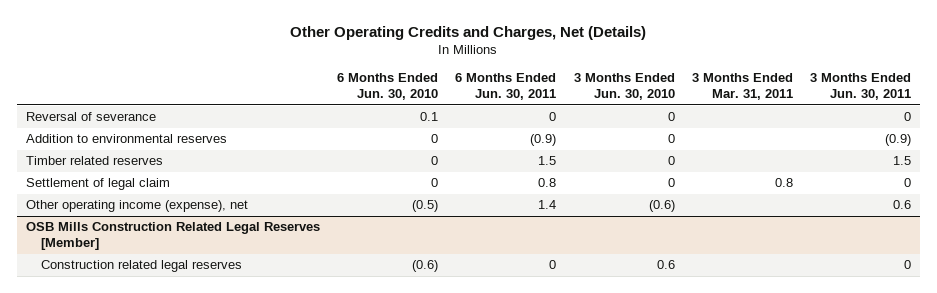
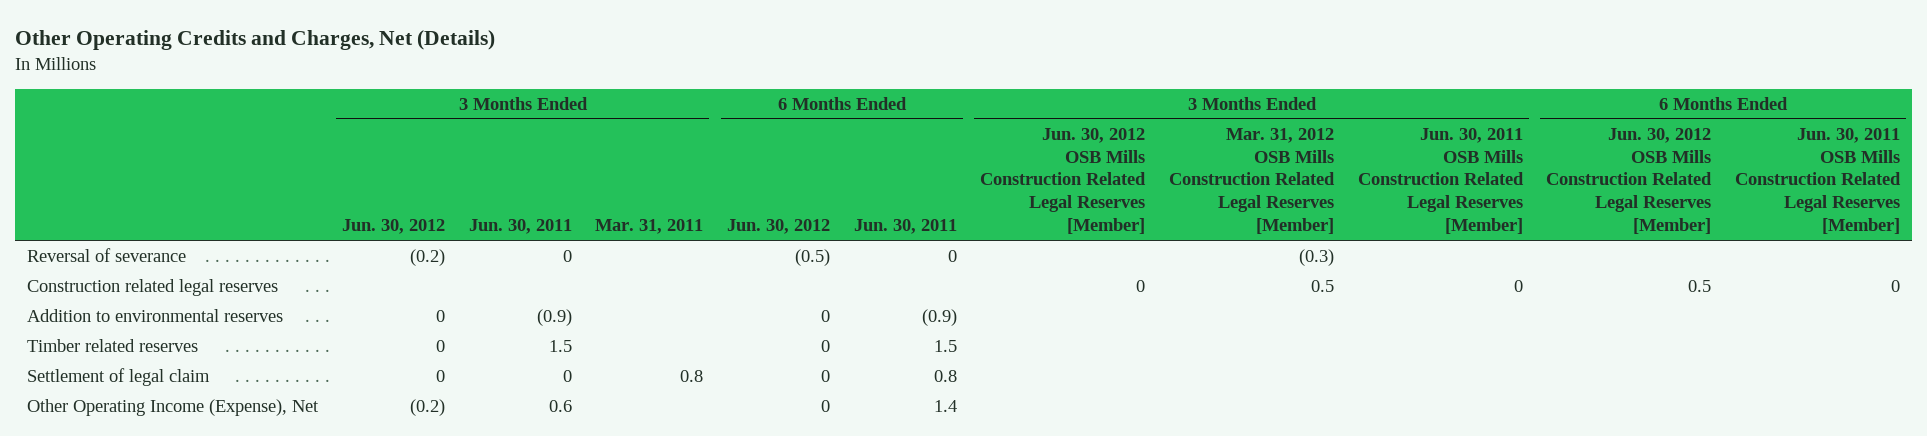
- | 6 Months Ended Jun. 30, 2010 | 6 Months Ended Jun. 30, 2011 | 3 Months Ended Jun. 30, 2010 | 3 Months Ended Mar. 31, 2011 | 3 Months Ended Jun. 30, 2011
+ | 3 Months Ended Jun. 30, 2012 | 3 Months Ended Jun. 30, 2011 | 3 Months Ended Mar. 31, 2011 | 6 Months Ended Jun. 30, 2012 | 6 Months Ended Jun. 30, 2011 | 3 Months Ended Jun. 30, 2012 OSB Mills Construction Related Legal Reserves [Member] | 3 Months Ended Mar. 31, 2012 OSB Mills Construction Related Legal Reserves [Member] | 3 Months Ended Jun. 30, 2011 OSB Mills Construction Related Legal Reserves [Member] | 6 Months Ended Jun. 30, 2012 OSB Mills Construction Related Legal Reserves [Member] | 6 Months Ended Jun. 30, 2011 OSB Mills Construction Related Legal Reserves [Member]
+ Construction related legal reserves | | | | | | 0 | 0.5 | 0 | 0.5 | 0
- Other operating income (expense), net | (0.5) | 1.4 | (0.6) | | 0.6
- OSB Mills Construction Related Legal Reserves [Member]
- Construction related legal reserves | (0.6) | 0 | 0.6 | | 0
+ Other Operating Income (Expense), Net | (0.2) | 0.6 | | 0 | 1.4 | | | | |

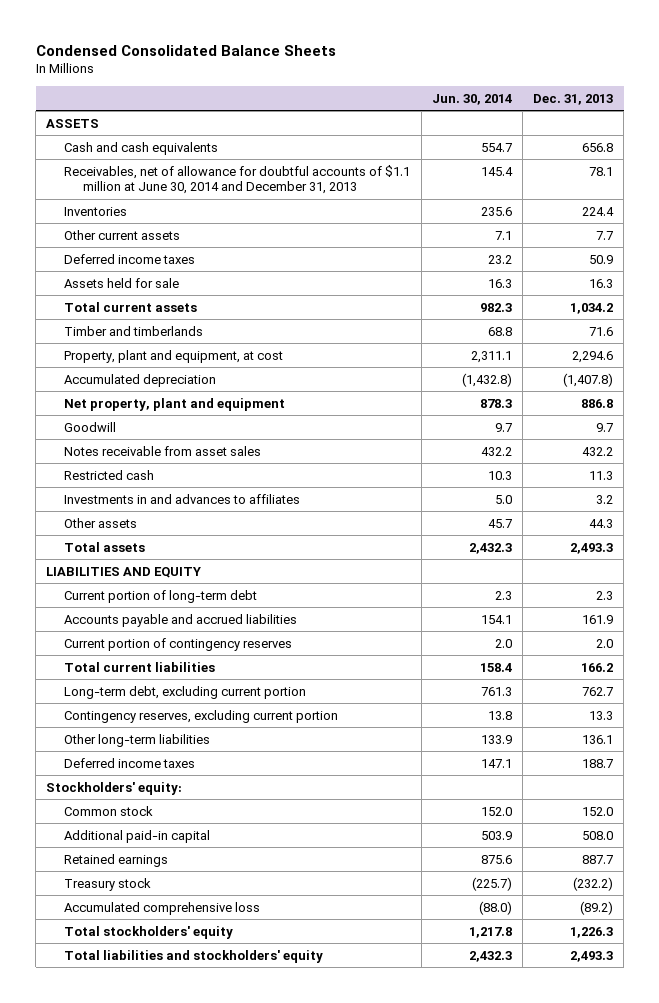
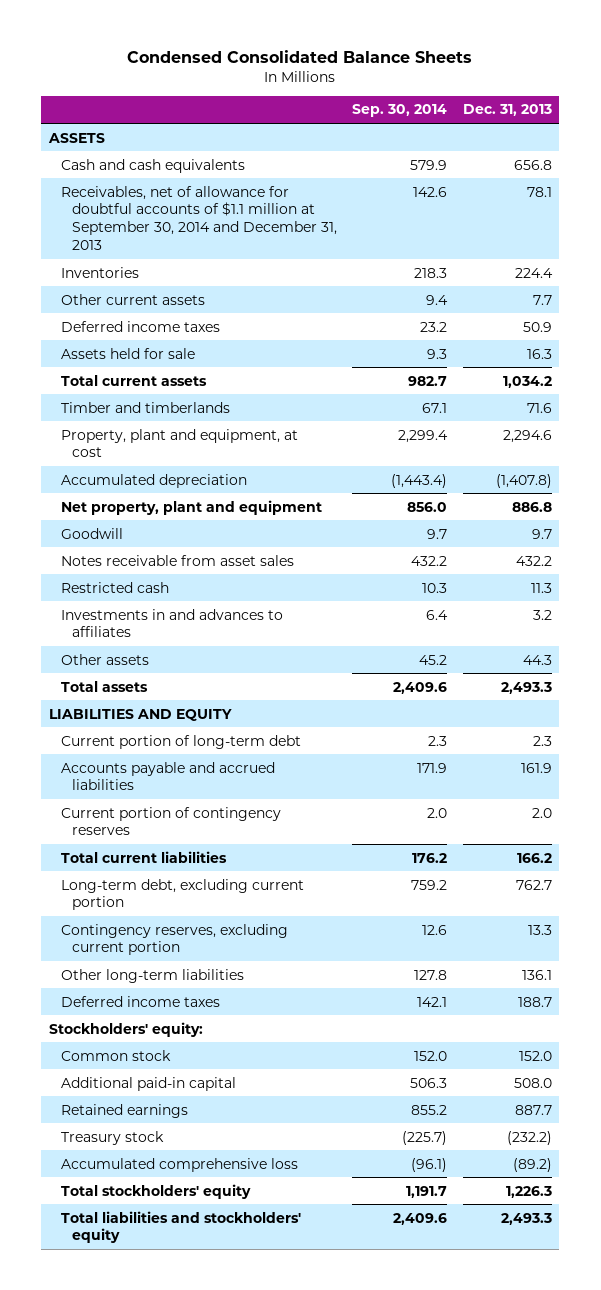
- | Jun. 30, 2014 | Dec. 31, 2013
+ | Sep. 30, 2014 | Dec. 31, 2013
- Receivables, net of allowance for doubtful accounts of $1.1 million at June 30, 2014 and December 31, 2013 | 145.4 | 78.1
+ Receivables, net of allowance for doubtful accounts of $1.1 million at September 30, 2014 and December 31, 2013 | 142.6 | 78.1

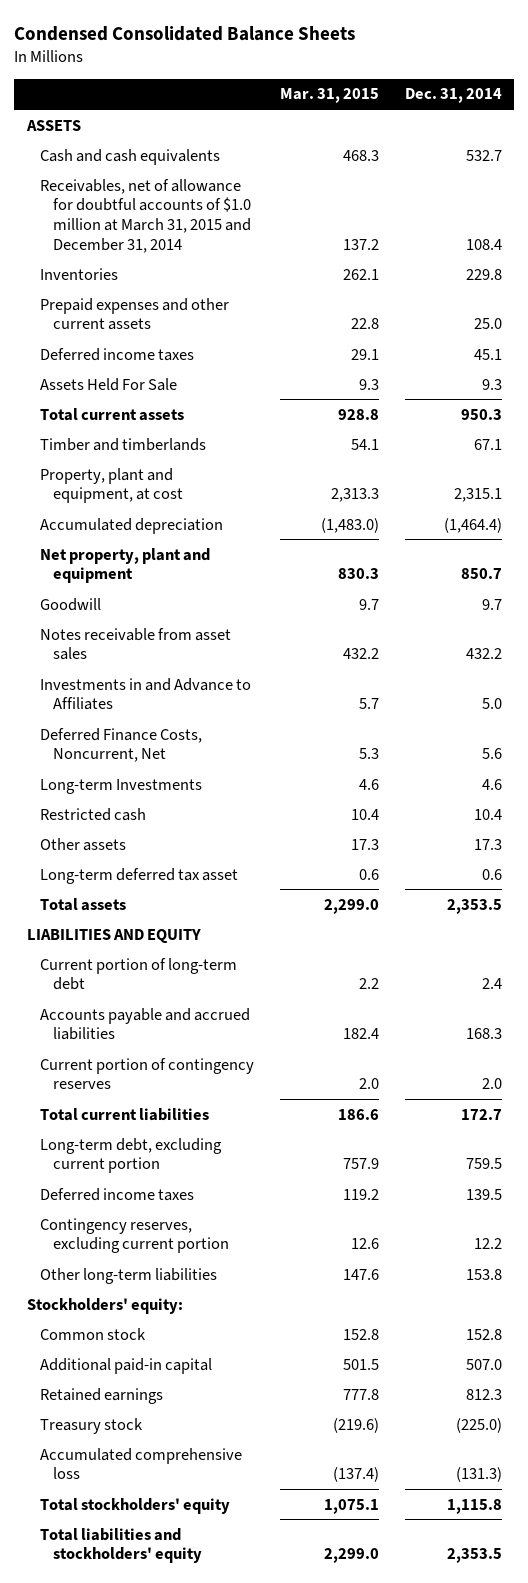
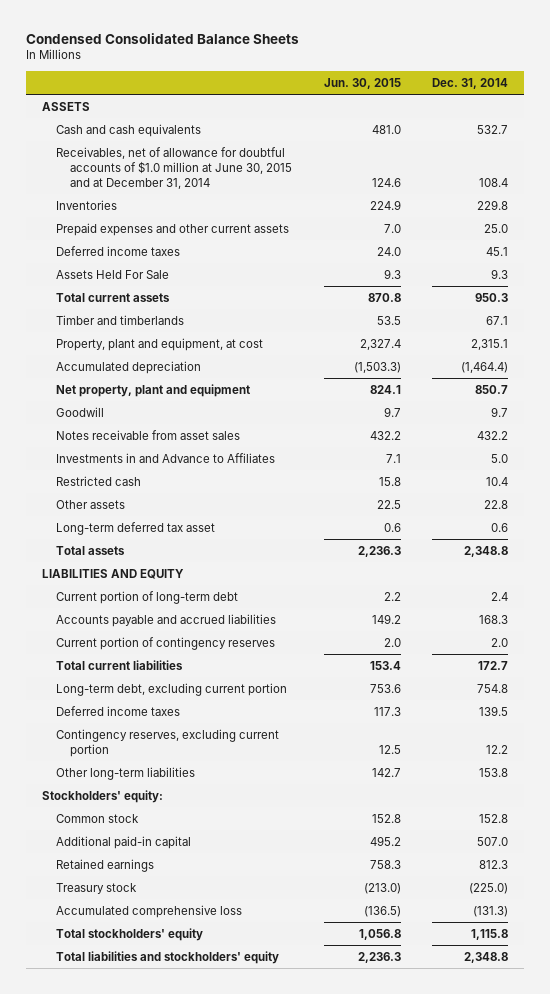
- | Mar. 31, 2015 | Dec. 31, 2014
+ | Jun. 30, 2015 | Dec. 31, 2014
- Receivables, net of allowance for doubtful accounts of $1.0 million at March 31, 2015 and December 31, 2014 | 137.2 | 108.4
+ Receivables, net of allowance for doubtful accounts of $1.0 million at June 30, 2015 and at December 31, 2014 | 124.6 | 108.4
- Deferred Finance Costs, Noncurrent, Net | 5.3 | 5.6
- Long-term Investments | 4.6 | 4.6
- Other assets | 17.3 | 17.3
+ Other assets | 22.5 | 22.8
- Total assets | 2,299.0 | 2,353.5
+ Total assets | 2,236.3 | 2,348.8
- Long-term debt, excluding current portion | 757.9 | 759.5
+ Long-term debt, excluding current portion | 753.6 | 754.8
- Total liabilities and stockholders' equity | 2,299.0 | 2,353.5
+ Total liabilities and stockholders' equity | 2,236.3 | 2,348.8

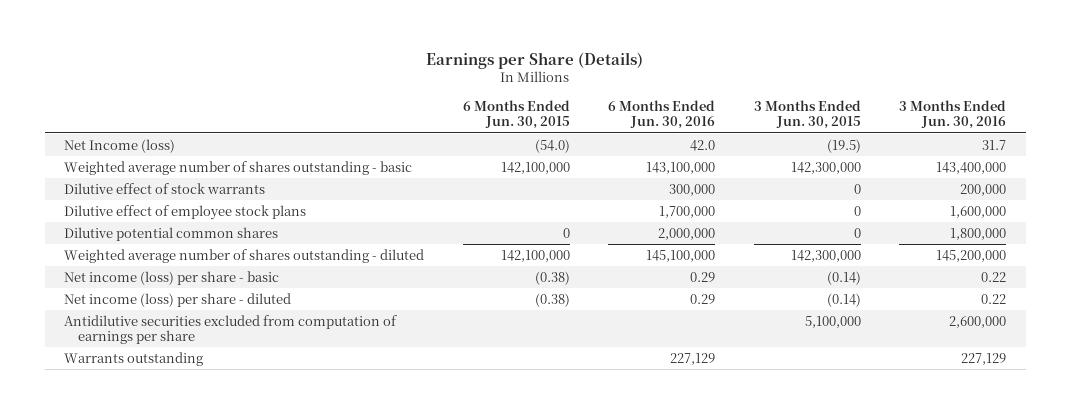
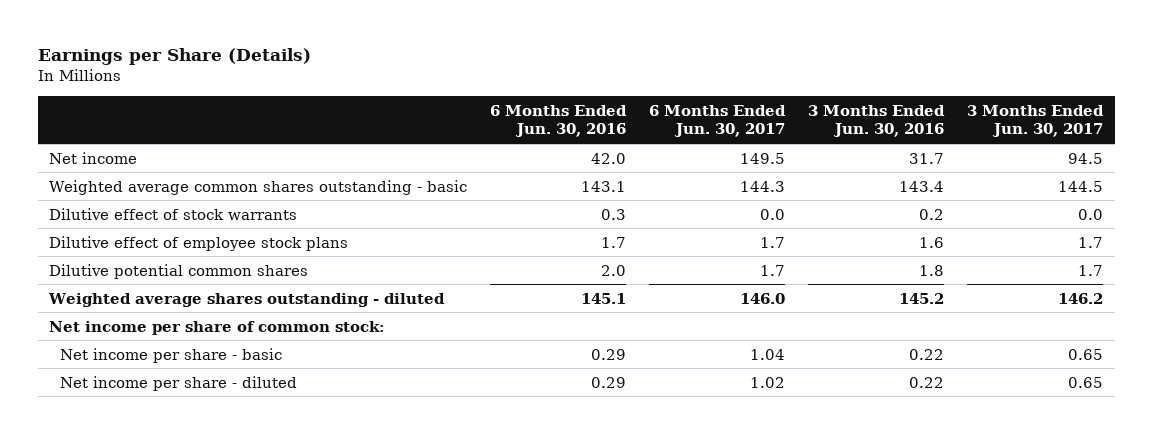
- | 6 Months Ended Jun. 30, 2015 | 6 Months Ended Jun. 30, 2016 | 3 Months Ended Jun. 30, 2015 | 3 Months Ended Jun. 30, 2016
+ | 6 Months Ended Jun. 30, 2016 | 6 Months Ended Jun. 30, 2017 | 3 Months Ended Jun. 30, 2016 | 3 Months Ended Jun. 30, 2017
- Net Income (loss) | (54.0) | 42.0 | (19.5) | 31.7
- Weighted average number of shares outstanding - basic | 142,100,000 | 143,100,000 | 142,300,000 | 143,400,000
- Dilutive effect of stock warrants | | 300,000 | 0 | 200,000
- Dilutive effect of employee stock plans | | 1,700,000 | 0 | 1,600,000
- Dilutive potential common shares | 0 | 2,000,000 | 0 | 1,800,000
- Weighted average number of shares outstanding - diluted | 142,100,000 | 145,100,000 | 142,300,000 | 145,200,000
- Net income (loss) per share - basic | (0.38) | 0.29 | (0.14) | 0.22
- Net income (loss) per share - diluted | (0.38) | 0.29 | (0.14) | 0.22
- Antidilutive securities excluded from computation of earnings per share | | | 5,100,000 | 2,600,000
- Warrants outstanding | | 227,129 | | 227,129
+ Net income | 42.0 | 149.5 | 31.7 | 94.5
+ Weighted average common shares outstanding - basic | 143.1 | 144.3 | 143.4 | 144.5
+ Dilutive effect of stock warrants | 0.3 | 0.0 | 0.2 | 0.0
+ Dilutive effect of employee stock plans | 1.7 | 1.7 | 1.6 | 1.7
+ Dilutive potential common shares | 2.0 | 1.7 | 1.8 | 1.7
+ Weighted average shares outstanding - diluted | 145.1 | 146.0 | 145.2 | 146.2
+ Net income per share of common stock:
+ Net income per share - basic | 0.29 | 1.04 | 0.22 | 0.65
+ Net income per share - diluted | 0.29 | 1.02 | 0.22 | 0.65

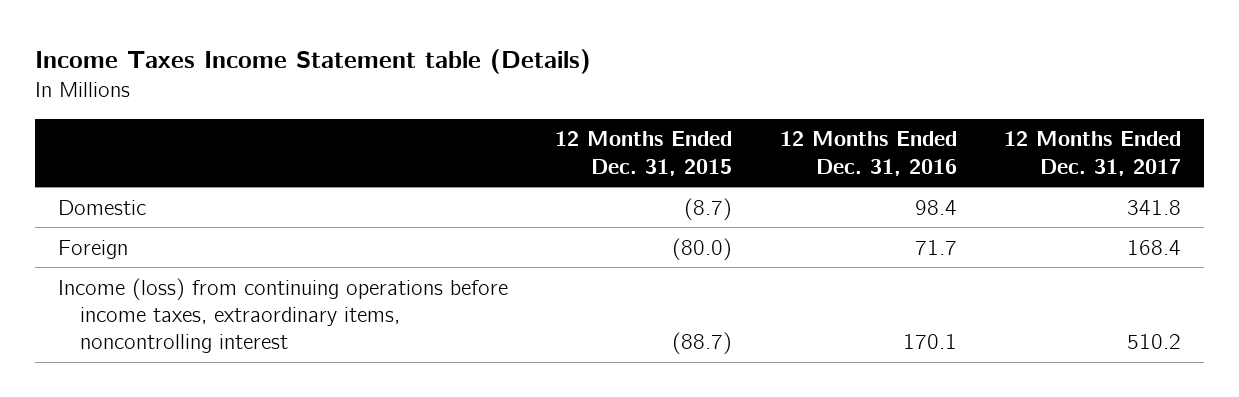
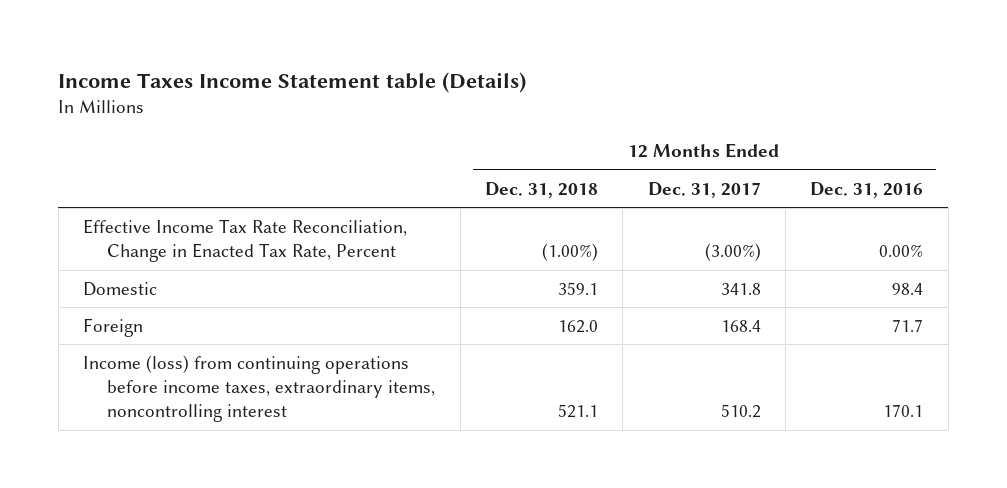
- | 12 Months Ended Dec. 31, 2015 | 12 Months Ended Dec. 31, 2016 | 12 Months Ended Dec. 31, 2017
+ | 12 Months Ended Dec. 31, 2018 | 12 Months Ended Dec. 31, 2017 | 12 Months Ended Dec. 31, 2016
+ Effective Income Tax Rate Reconciliation, Change in Enacted Tax Rate, Percent | (1.00%) | (3.00%) | 0.00%

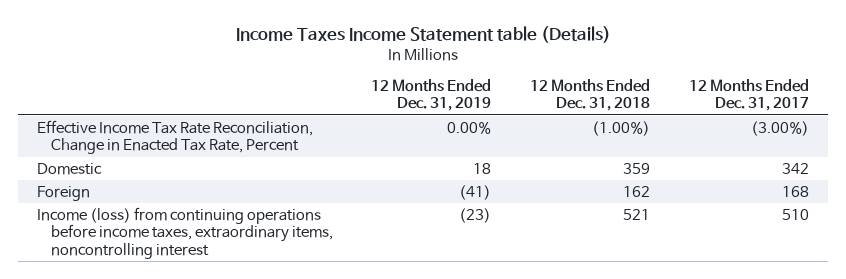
- | 12 Months Ended Dec. 31, 2018 | 12 Months Ended Dec. 31, 2017 | 12 Months Ended Dec. 31, 2016
+ | 12 Months Ended Dec. 31, 2019 | 12 Months Ended Dec. 31, 2018 | 12 Months Ended Dec. 31, 2017
- Domestic | 359.1 | 341.8 | 98.4
- Foreign | 162.0 | 168.4 | 71.7
- Income (loss) from continuing operations before income taxes, extraordinary items, noncontrolling interest | 521.1 | 510.2 | 170.1
+ Domestic | 18 | 359 | 342
+ Foreign | (41) | 162 | 168
+ Income (loss) from continuing operations before income taxes, extraordinary items, noncontrolling interest | (23) | 521 | 510

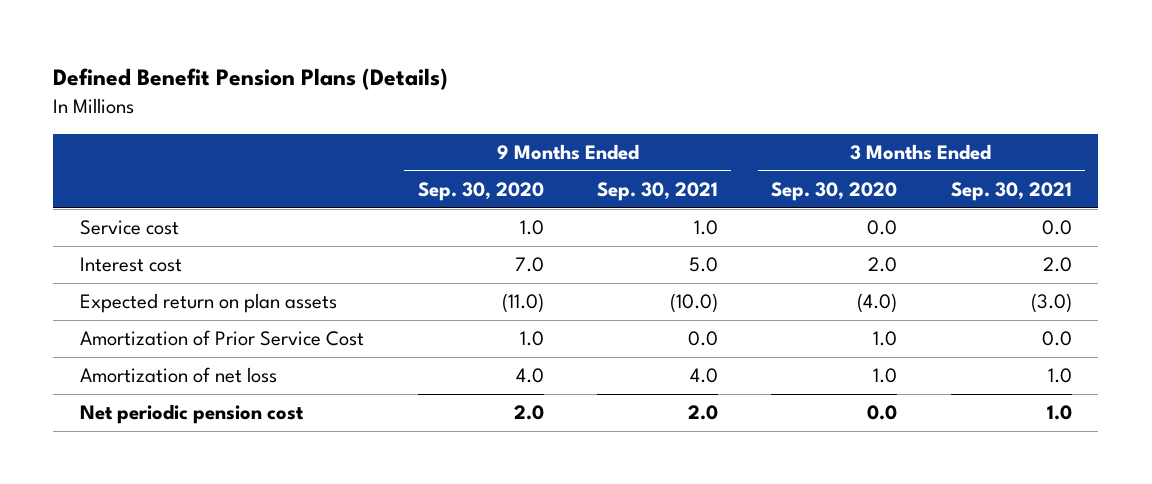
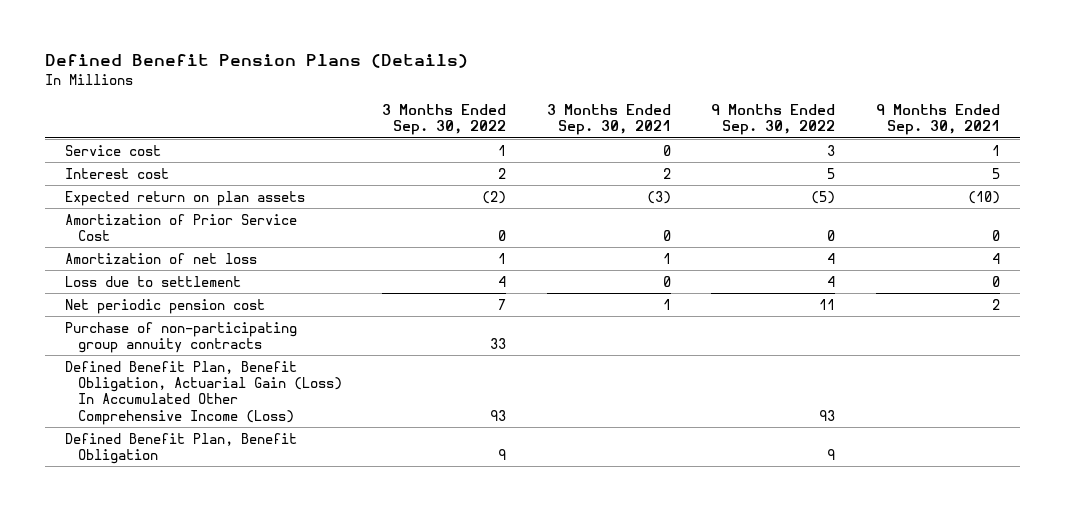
- | 9 Months Ended Sep. 30, 2020 | 9 Months Ended Sep. 30, 2021 | 3 Months Ended Sep. 30, 2020 | 3 Months Ended Sep. 30, 2021
+ | 3 Months Ended Sep. 30, 2022 | 3 Months Ended Sep. 30, 2021 | 9 Months Ended Sep. 30, 2022 | 9 Months Ended Sep. 30, 2021
- Service cost | 1.0 | 1.0 | 0.0 | 0.0
- Interest cost | 7.0 | 5.0 | 2.0 | 2.0
- Expected return on plan assets | (11.0) | (10.0) | (4.0) | (3.0)
- Amortization of Prior Service Cost | 1.0 | 0.0 | 1.0 | 0.0
- Amortization of net loss | 4.0 | 4.0 | 1.0 | 1.0
- Net periodic pension cost | 2.0 | 2.0 | 0.0 | 1.0
+ Service cost | 1 | 0 | 3 | 1
+ Interest cost | 2 | 2 | 5 | 5
+ Expected return on plan assets | (2) | (3) | (5) | (10)
+ Amortization of Prior Service Cost | 0 | 0 | 0 | 0
+ Amortization of net loss | 1 | 1 | 4 | 4
+ Loss due to settlement | 4 | 0 | 4 | 0
+ Net periodic pension cost | 7 | 1 | 11 | 2
+ Purchase of non-participating group annuity contracts | 33 | | |
+ Defined Benefit Plan, Benefit Obligation, Actuarial Gain (Loss) In Accumulated Other Comprehensive Income (Loss) | 93 | | 93 |
+ Defined Benefit Plan, Benefit Obligation | 9 | | 9 |

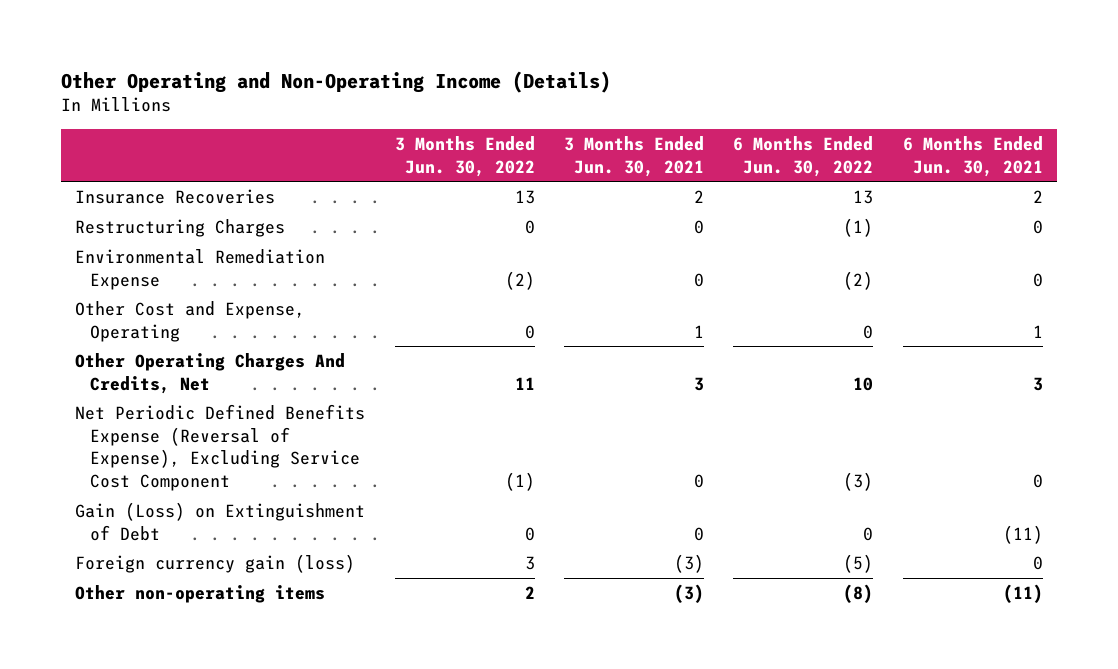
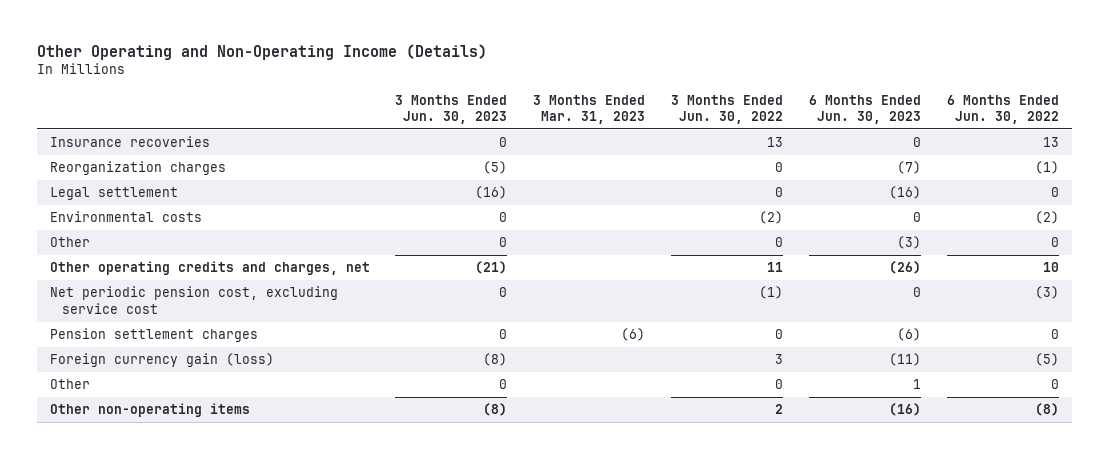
- | 3 Months Ended Jun. 30, 2022 | 3 Months Ended Jun. 30, 2021 | 6 Months Ended Jun. 30, 2022 | 6 Months Ended Jun. 30, 2021
+ | 3 Months Ended Jun. 30, 2023 | 3 Months Ended Mar. 31, 2023 | 3 Months Ended Jun. 30, 2022 | 6 Months Ended Jun. 30, 2023 | 6 Months Ended Jun. 30, 2022
- Insurance Recoveries | 13 | 2 | 13 | 2
- Restructuring Charges | 0 | 0 | (1) | 0
- Environmental Remediation Expense | (2) | 0 | (2) | 0
- Other Cost and Expense, Operating | 0 | 1 | 0 | 1
- Other Operating Charges And Credits, Net | 11 | 3 | 10 | 3
- Net Periodic Defined Benefits Expense (Reversal of Expense), Excluding Service Cost Component | (1) | 0 | (3) | 0
- Gain (Loss) on Extinguishment of Debt | 0 | 0 | 0 | (11)
+ Insurance recoveries | 0 | | 13 | 0 | 13
+ Reorganization charges | (5) | | 0 | (7) | (1)
+ Legal settlement | (16) | | 0 | (16) | 0
+ Environmental costs | 0 | | (2) | 0 | (2)
+ Other | 0 | | 0 | (3) | 0
+ Other operating credits and charges, net | (21) | | 11 | (26) | 10
+ Net periodic pension cost, excluding service cost | 0 | | (1) | 0 | (3)
+ Pension settlement charges | 0 | (6) | 0 | (6) | 0
+ Other | 0 | | 0 | 1 | 0

